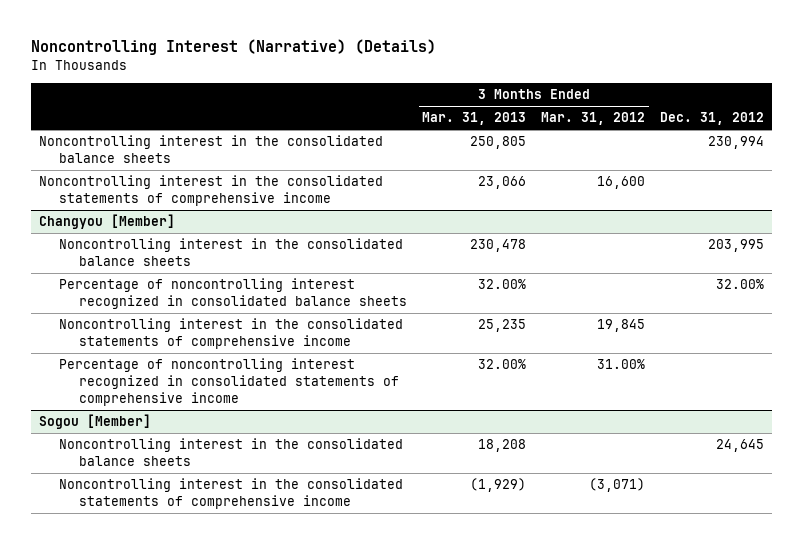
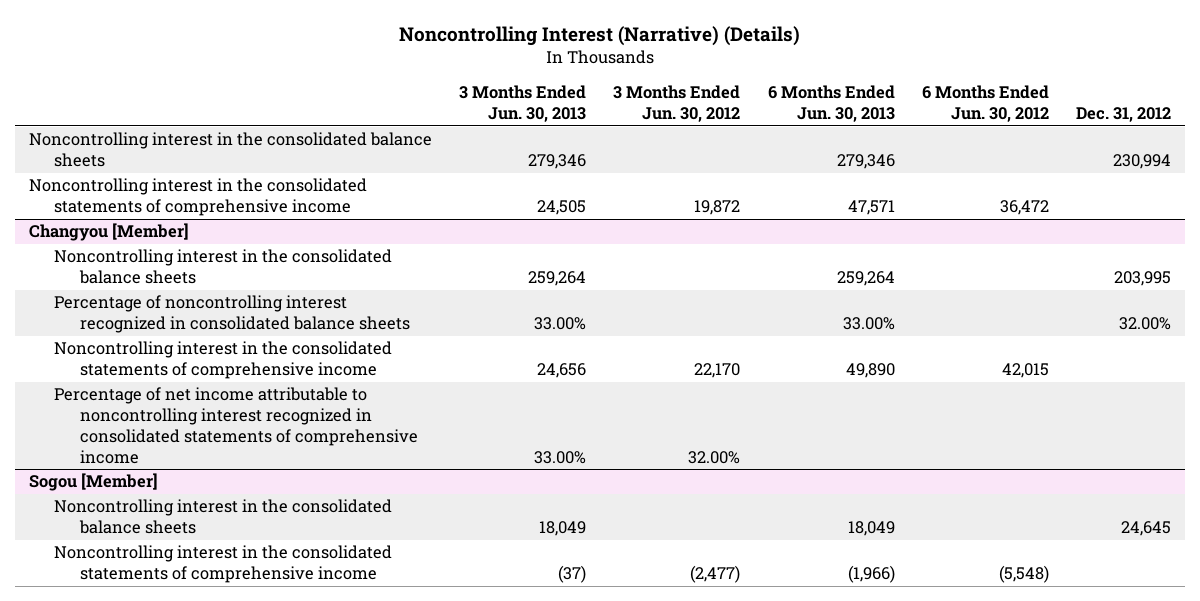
- | 3 Months Ended Mar. 31, 2013 | 3 Months Ended Mar. 31, 2012 | Dec. 31, 2012
+ | 3 Months Ended Jun. 30, 2013 | 3 Months Ended Jun. 30, 2012 | 6 Months Ended Jun. 30, 2013 | 6 Months Ended Jun. 30, 2012 | Dec. 31, 2012
@ Changyou [Member]
- Percentage of noncontrolling interest recognized in consolidated statements of comprehensive income | 32.00% | 31.00% |
+ Percentage of net income attributable to noncontrolling interest recognized in consolidated statements of comprehensive income | 33.00% | 32.00% | | |

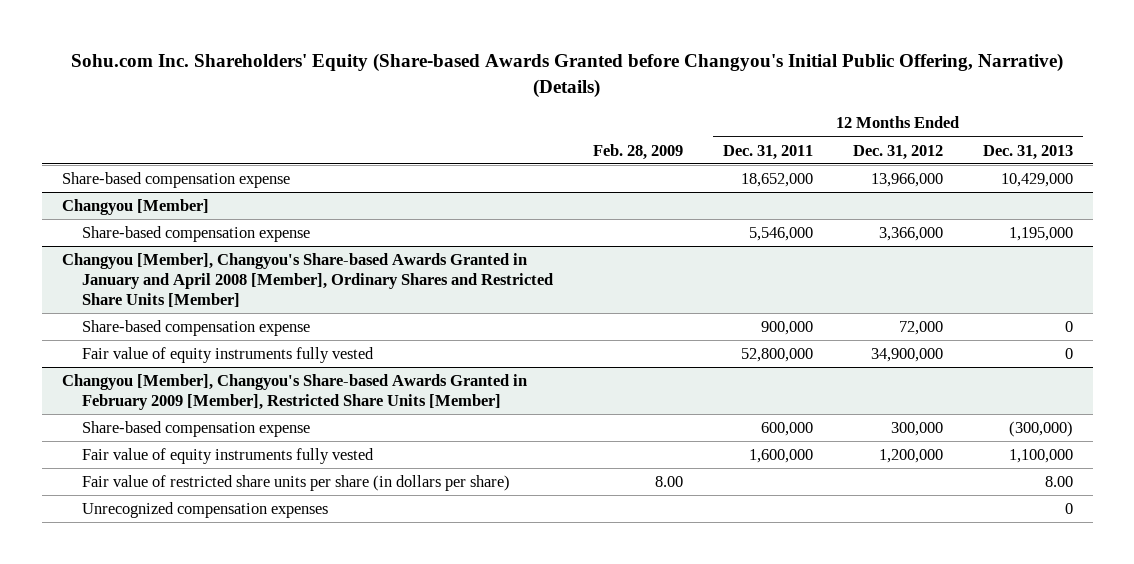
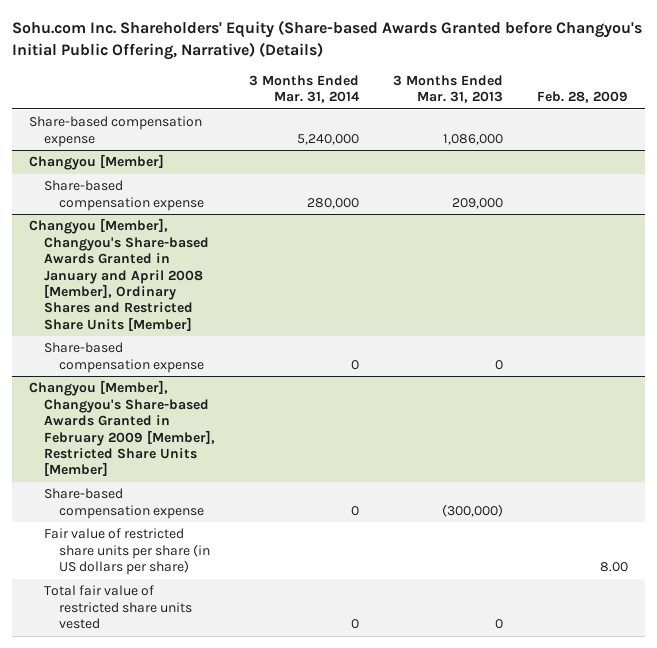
- | Feb. 28, 2009 | 12 Months Ended Dec. 31, 2011 | 12 Months Ended Dec. 31, 2012 | 12 Months Ended Dec. 31, 2013
+ | 3 Months Ended Mar. 31, 2014 | 3 Months Ended Mar. 31, 2013 | Feb. 28, 2009
@ Changyou [Member], Changyou's Share-based Awards Granted in January and April 2008 [Member], Ordinary Shares and Restricted Share Units [Member]
- Fair value of equity instruments fully vested | | 52,800,000 | 34,900,000 | 0
@ Changyou [Member], Changyou's Share-based Awards Granted in February 2009 [Member], Restricted Share Units [Member]
- Fair value of equity instruments fully vested | | 1,600,000 | 1,200,000 | 1,100,000
- Fair value of restricted share units per share (in dollars per share) | 8.00 | | | 8.00
- Unrecognized compensation expenses | | | | 0
+ Fair value of restricted share units per share (in US dollars per share) | | | 8.00
+ Total fair value of restricted share units vested | 0 | 0 |

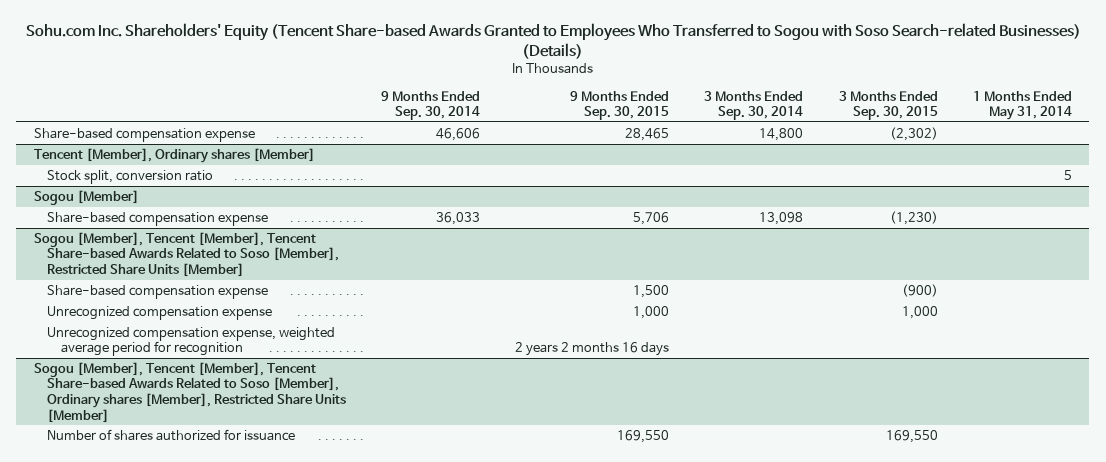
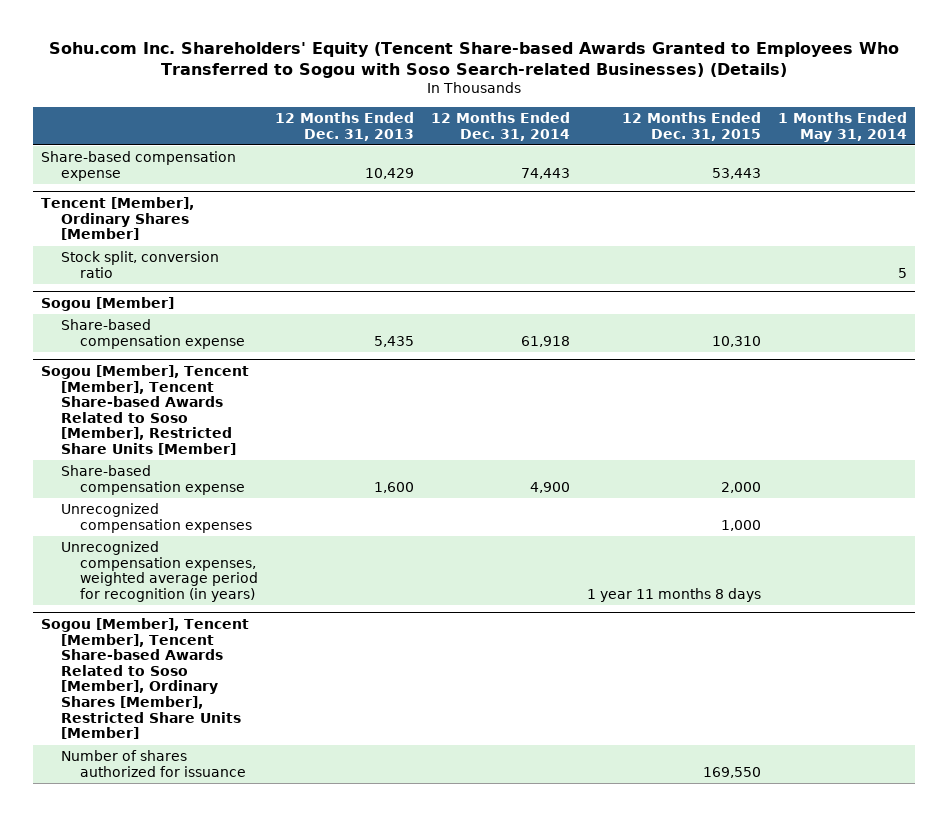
- | 9 Months Ended Sep. 30, 2014 | 9 Months Ended Sep. 30, 2015 | 3 Months Ended Sep. 30, 2014 | 3 Months Ended Sep. 30, 2015 | 1 Months Ended May 31, 2014
+ | 12 Months Ended Dec. 31, 2013 | 12 Months Ended Dec. 31, 2014 | 12 Months Ended Dec. 31, 2015 | 1 Months Ended May 31, 2014
- Tencent [Member], Ordinary shares [Member]
+ Tencent [Member], Ordinary Shares [Member]
@ Sogou [Member], Tencent [Member], Tencent Share-based Awards Related to Soso [Member], Restricted Share Units [Member]
- Unrecognized compensation expense | | 1,000 | | 1,000 |
- Unrecognized compensation expense, weighted average period for recognition | | 2 years 2 months 16 days | | |
- Sogou [Member], Tencent [Member], Tencent Share-based Awards Related to Soso [Member], Ordinary shares [Member], Restricted Share Units [Member]
@ Sogou [Member], Tencent [Member], Tencent Share-based Awards Related to Soso [Member], Restricted Share Units [Member]
+ Unrecognized compensation expenses | | | 1,000 |
+ Unrecognized compensation expenses, weighted average period for recognition (in years) | | | 1 year 11 months 8 days |
+ Sogou [Member], Tencent [Member], Tencent Share-based Awards Related to Soso [Member], Ordinary Shares [Member], Restricted Share Units [Member]

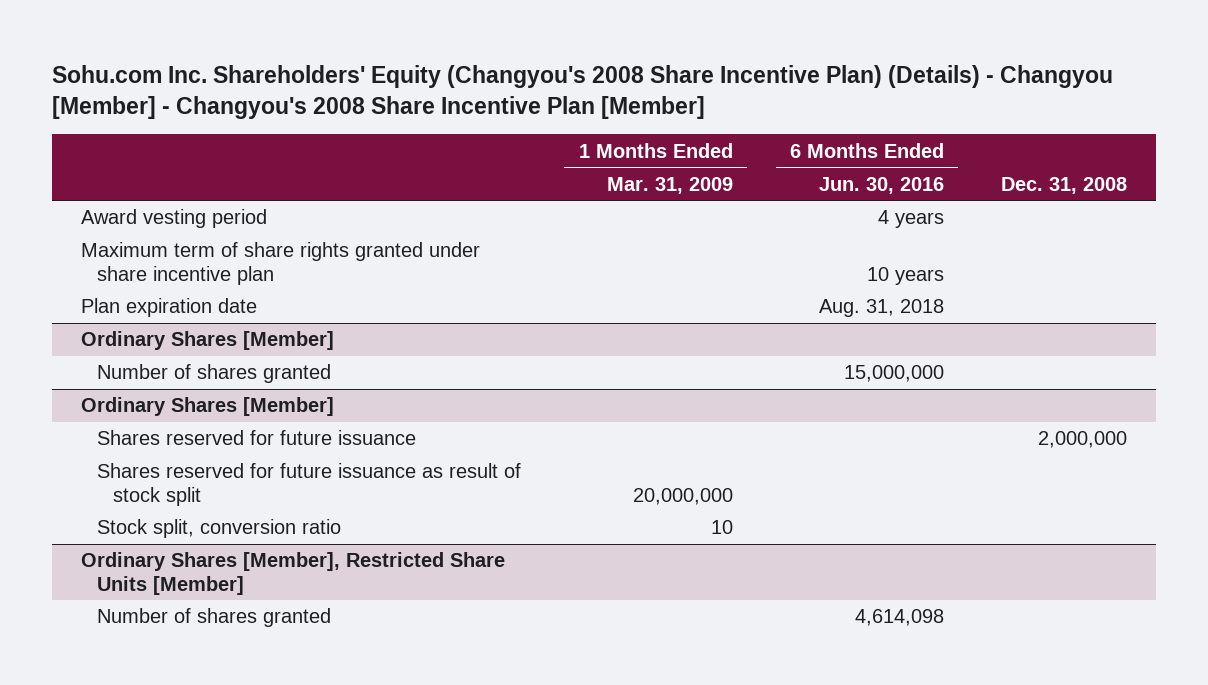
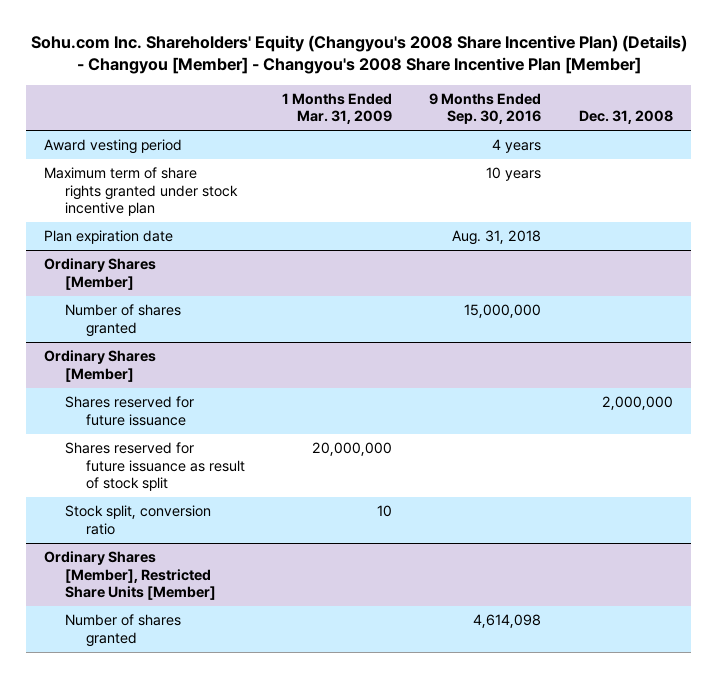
- | 1 Months Ended Mar. 31, 2009 | 6 Months Ended Jun. 30, 2016 | Dec. 31, 2008
+ | 1 Months Ended Mar. 31, 2009 | 9 Months Ended Sep. 30, 2016 | Dec. 31, 2008
- Maximum term of share rights granted under share incentive plan | | 10 years |
+ Maximum term of share rights granted under stock incentive plan | | 10 years |

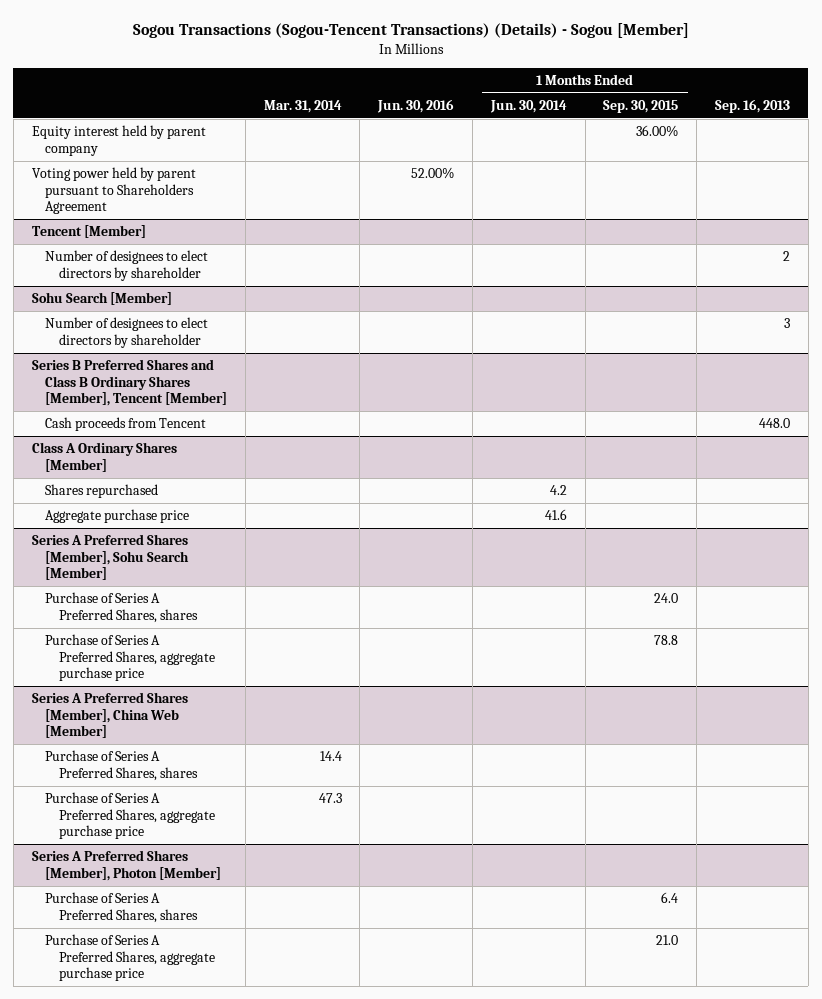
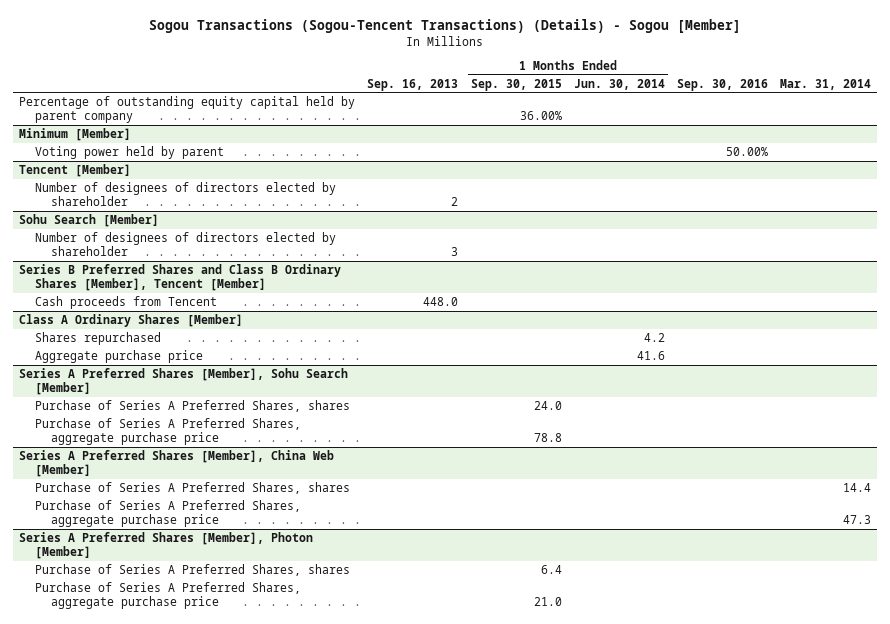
- | Mar. 31, 2014 | Jun. 30, 2016 | 1 Months Ended Jun. 30, 2014 | 1 Months Ended Sep. 30, 2015 | Sep. 16, 2013
+ | Sep. 16, 2013 | 1 Months Ended Sep. 30, 2015 | 1 Months Ended Jun. 30, 2014 | Sep. 30, 2016 | Mar. 31, 2014
- Equity interest held by parent company | | | | 36.00% |
- Voting power held by parent pursuant to Shareholders Agreement | | 52.00% | | |
+ Percentage of outstanding equity capital held by parent company | | 36.00% | | |
+ Minimum [Member]
+ Voting power held by parent | | | | 50.00% |
@ Tencent [Member]
- Number of designees to elect directors by shareholder | | | | | 2
+ Number of designees of directors elected by shareholder | 2 | | | |
@ Sohu Search [Member]
- Number of designees to elect directors by shareholder | | | | | 3
+ Number of designees of directors elected by shareholder | 3 | | | |

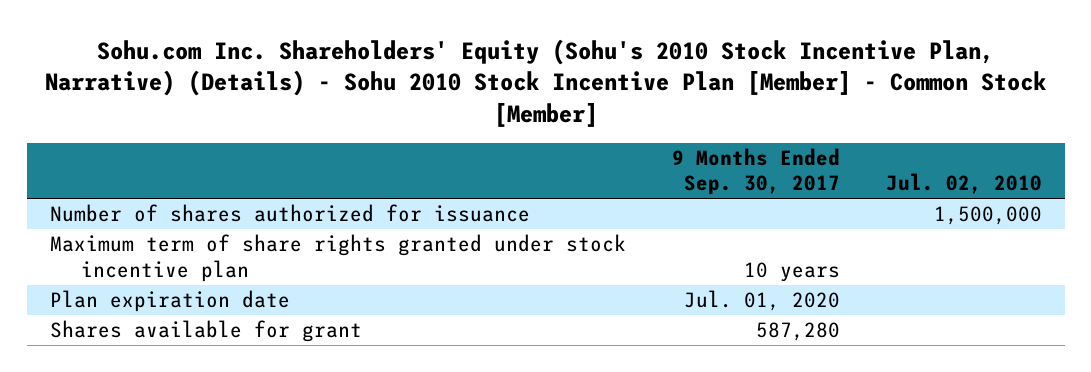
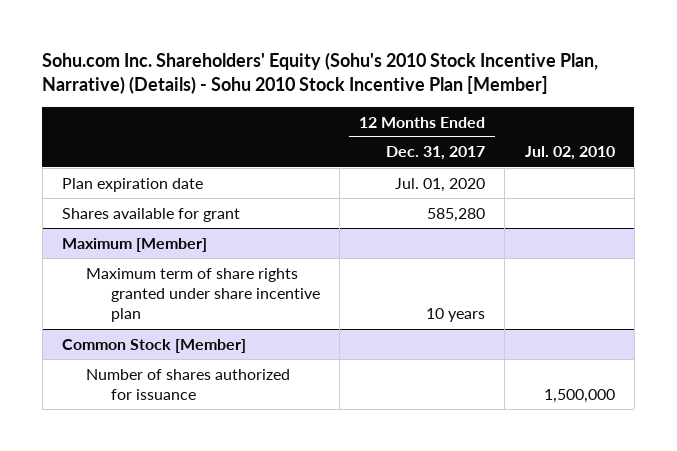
- Sohu.com Inc. Shareholders' Equity (Sohu's 2010 Stock Incentive Plan, Narrative) (Details) - Sohu 2010 Stock Incentive Plan [Member] - Common Stock [Member]
+ Sohu.com Inc. Shareholders' Equity (Sohu's 2010 Stock Incentive Plan, Narrative) (Details) - Sohu 2010 Stock Incentive Plan [Member]
- | 9 Months Ended Sep. 30, 2017 | Jul. 02, 2010
+ | 12 Months Ended Dec. 31, 2017 | Jul. 02, 2010
- Number of shares authorized for issuance | | 1,500,000
- Maximum term of share rights granted under stock incentive plan | 10 years |
+ Maximum [Member]
+ Maximum term of share rights granted under share incentive plan | 10 years |
+ Common Stock [Member]
+ Number of shares authorized for issuance | | 1,500,000

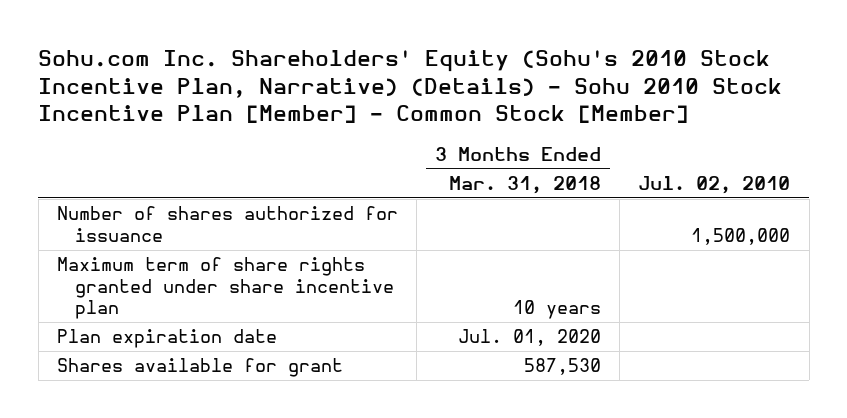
- Sohu.com Inc. Shareholders' Equity (Sohu's 2010 Stock Incentive Plan, Narrative) (Details) - Sohu 2010 Stock Incentive Plan [Member]
+ Sohu.com Inc. Shareholders' Equity (Sohu's 2010 Stock Incentive Plan, Narrative) (Details) - Sohu 2010 Stock Incentive Plan [Member] - Common Stock [Member]
- | 12 Months Ended Dec. 31, 2017 | Jul. 02, 2010
+ | 3 Months Ended Mar. 31, 2018 | Jul. 02, 2010
+ Number of shares authorized for issuance | | 1,500,000
+ Maximum term of share rights granted under share incentive plan | 10 years |
- Maximum [Member]
- Maximum term of share rights granted under share incentive plan | 10 years |
- Common Stock [Member]
- Number of shares authorized for issuance | | 1,500,000

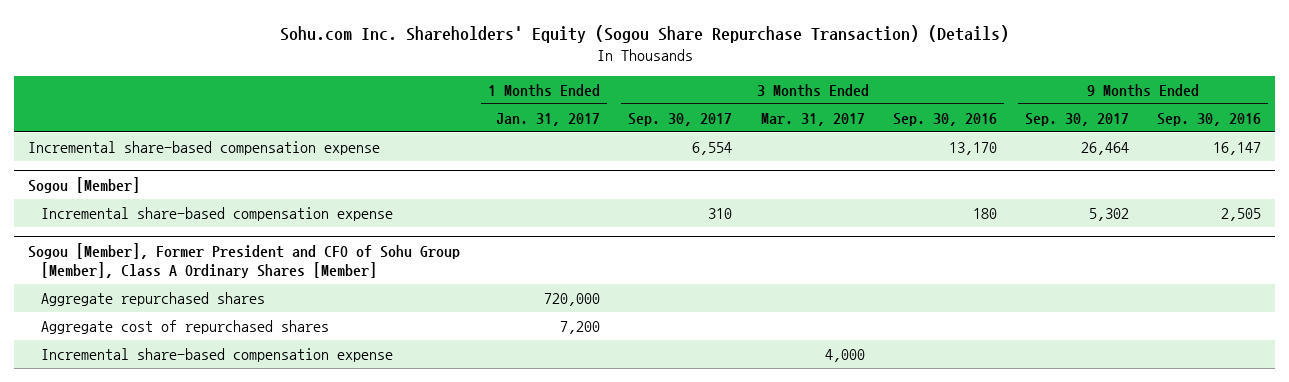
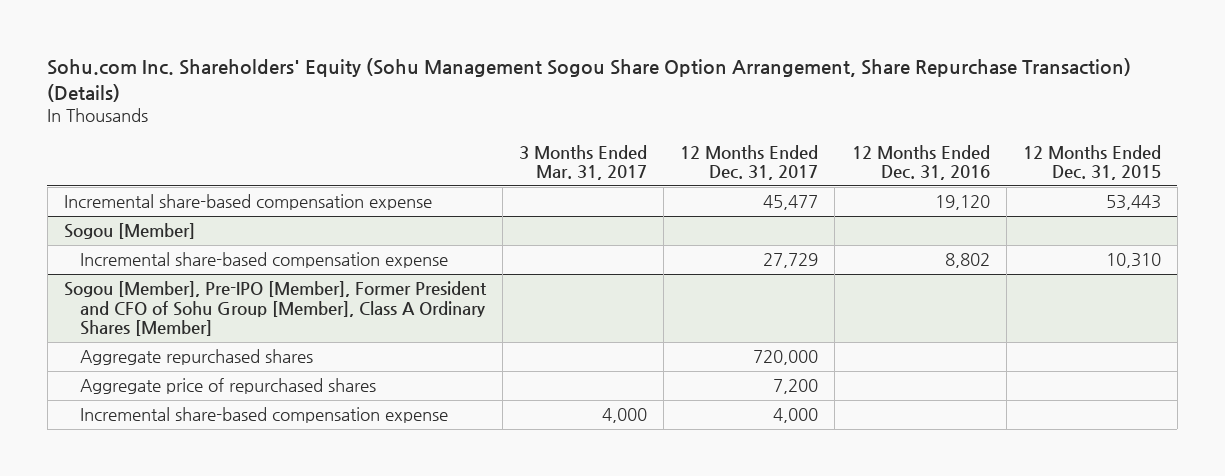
- Sohu.com Inc. Shareholders' Equity (Sogou Share Repurchase Transaction) (Details)
+ Sohu.com Inc. Shareholders' Equity (Sohu Management Sogou Share Option Arrangement, Share Repurchase Transaction) (Details)
- | 1 Months Ended Jan. 31, 2017 | 3 Months Ended Sep. 30, 2017 | 3 Months Ended Mar. 31, 2017 | 3 Months Ended Sep. 30, 2016 | 9 Months Ended Sep. 30, 2017 | 9 Months Ended Sep. 30, 2016
+ | 3 Months Ended Mar. 31, 2017 | 12 Months Ended Dec. 31, 2017 | 12 Months Ended Dec. 31, 2016 | 12 Months Ended Dec. 31, 2015
- Sogou [Member], Former President and CFO of Sohu Group [Member], Class A Ordinary Shares [Member]
+ Sogou [Member], Pre-IPO [Member], Former President and CFO of Sohu Group [Member], Class A Ordinary Shares [Member]
- Aggregate cost of repurchased shares | 7,200 | | | | |
+ Aggregate price of repurchased shares | | 7,200 | |

